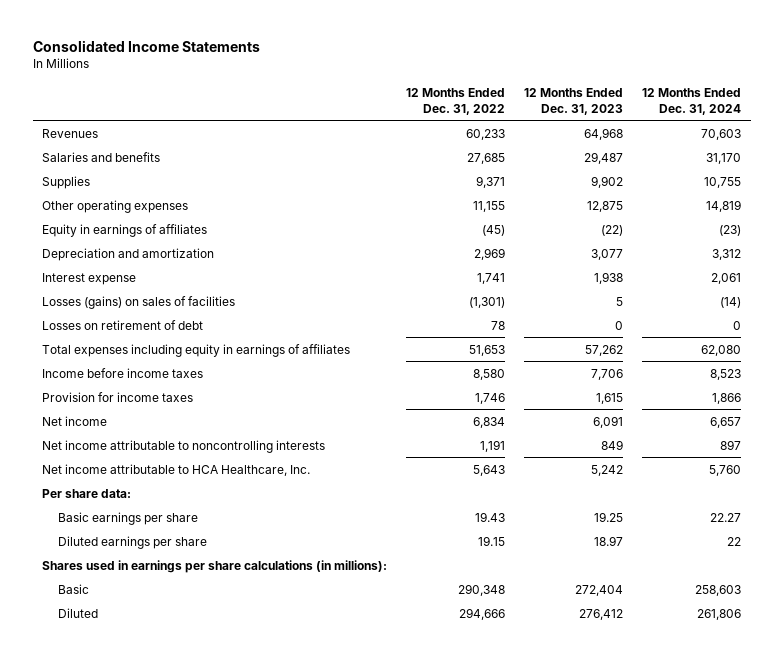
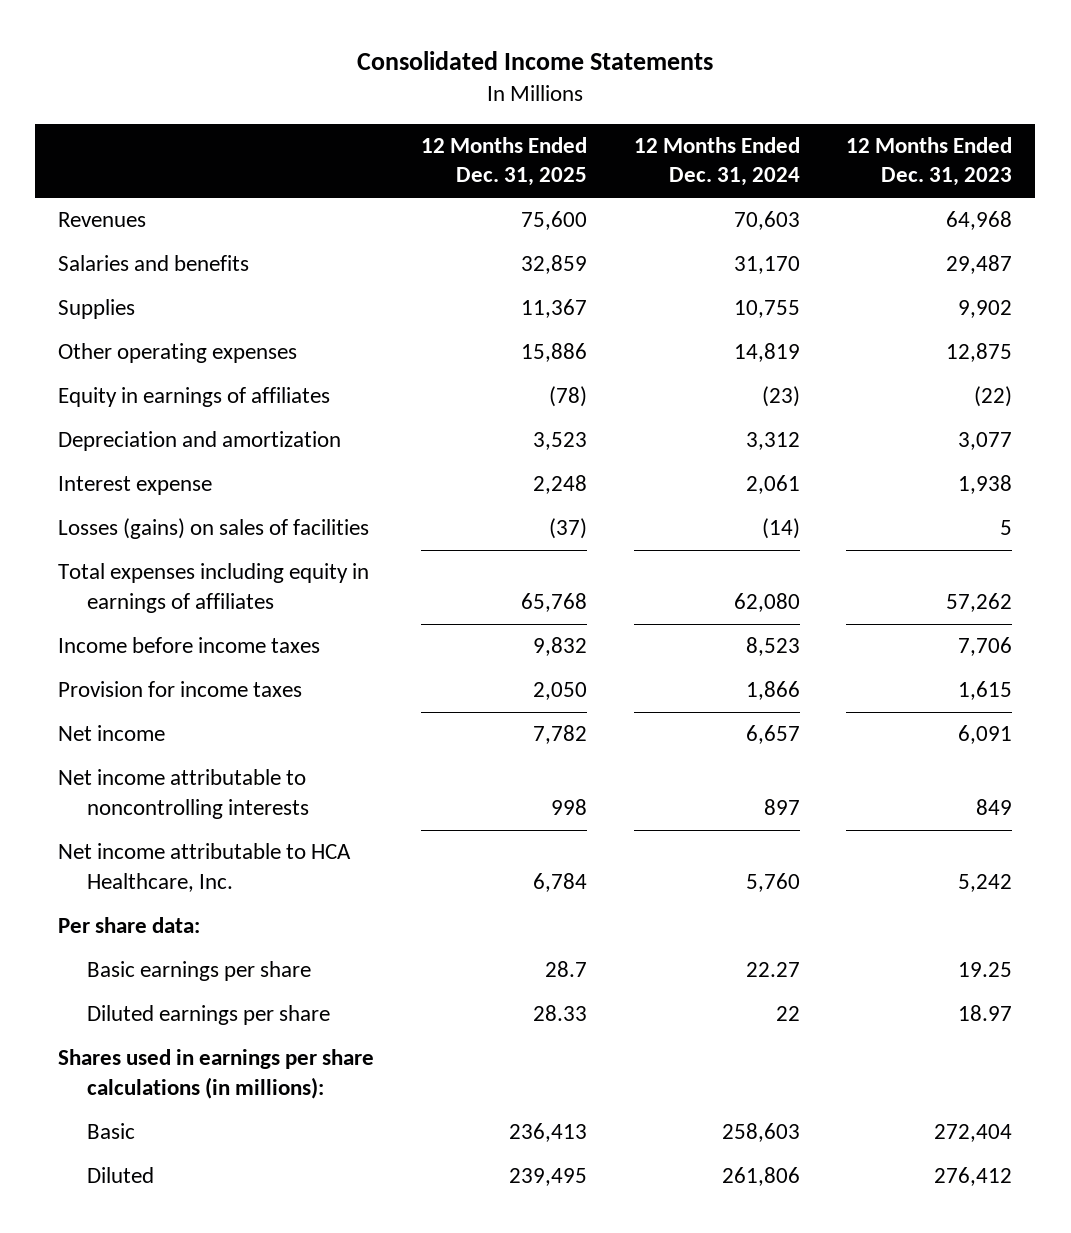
- | 12 Months Ended Dec. 31, 2022 | 12 Months Ended Dec. 31, 2023 | 12 Months Ended Dec. 31, 2024
+ | 12 Months Ended Dec. 31, 2025 | 12 Months Ended Dec. 31, 2024 | 12 Months Ended Dec. 31, 2023
- Losses on retirement of debt | 78 | 0 | 0

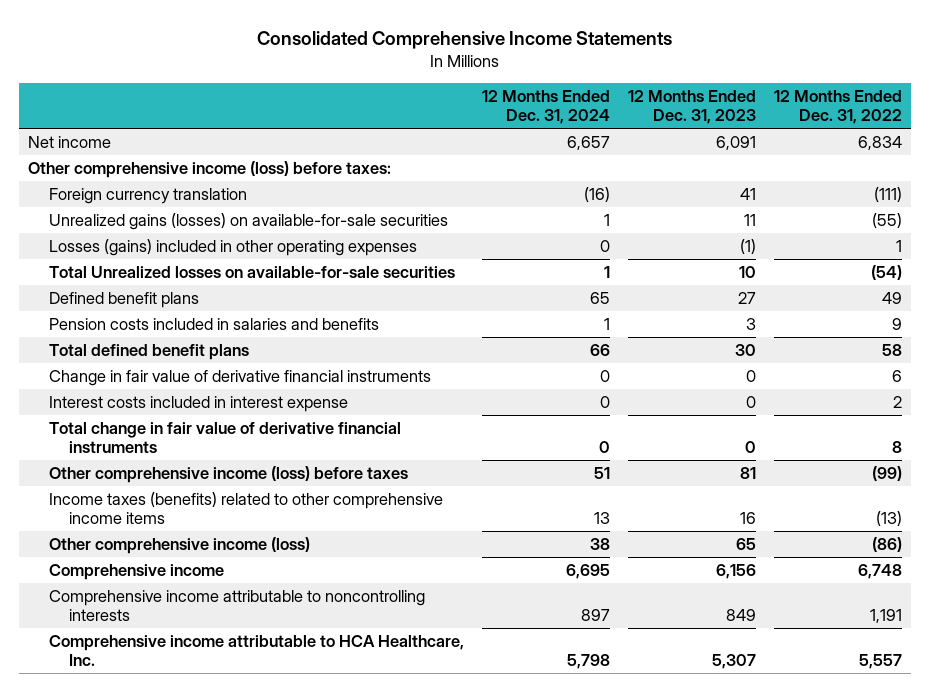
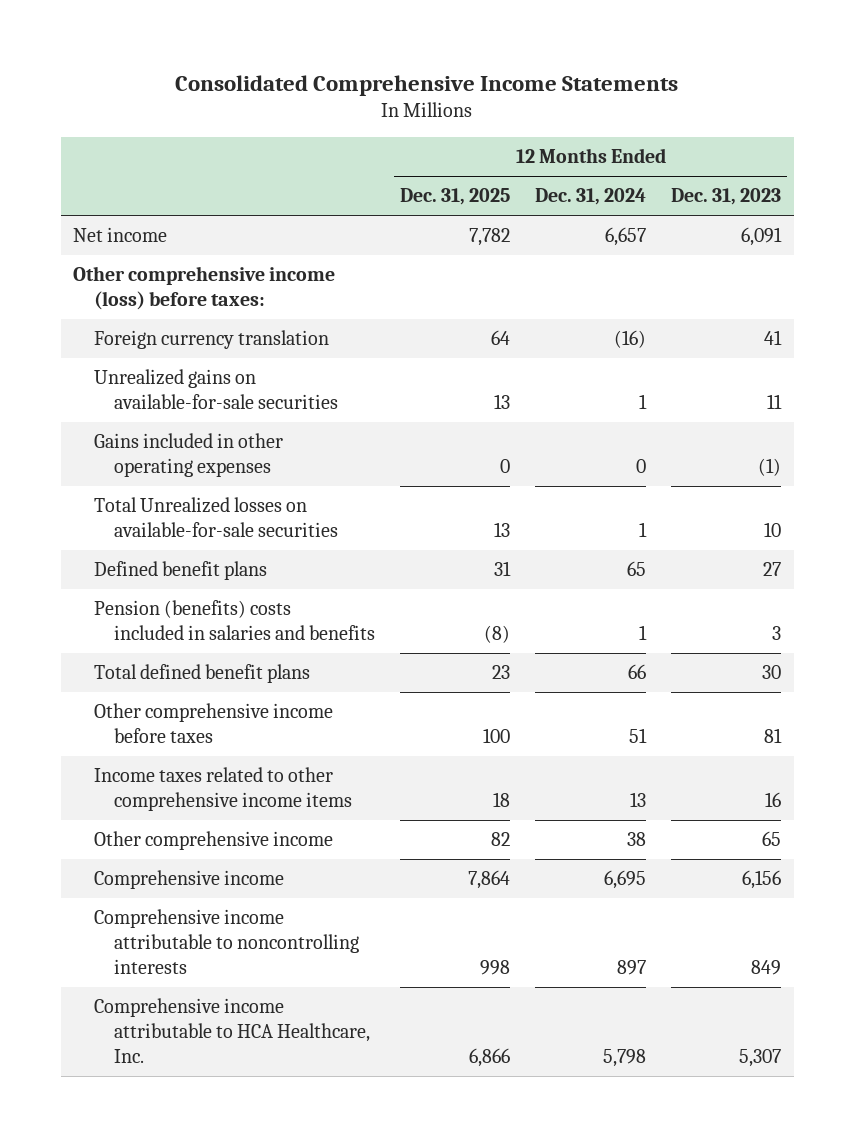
- | 12 Months Ended Dec. 31, 2024 | 12 Months Ended Dec. 31, 2023 | 12 Months Ended Dec. 31, 2022
+ | 12 Months Ended Dec. 31, 2025 | 12 Months Ended Dec. 31, 2024 | 12 Months Ended Dec. 31, 2023
- Unrealized gains (losses) on available-for-sale securities | 1 | 11 | (55)
- Losses (gains) included in other operating expenses | 0 | (1) | 1
+ Unrealized gains on available-for-sale securities | 13 | 1 | 11
+ Gains included in other operating expenses | 0 | 0 | (1)
- Pension costs included in salaries and benefits | 1 | 3 | 9
+ Pension (benefits) costs included in salaries and benefits | (8) | 1 | 3
- Change in fair value of derivative financial instruments | 0 | 0 | 6
- Interest costs included in interest expense | 0 | 0 | 2
- Total change in fair value of derivative financial instruments | 0 | 0 | 8
- Other comprehensive income (loss) before taxes | 51 | 81 | (99)
- Income taxes (benefits) related to other comprehensive income items | 13 | 16 | (13)
- Other comprehensive income (loss) | 38 | 65 | (86)
+ Other comprehensive income before taxes | 100 | 51 | 81
+ Income taxes related to other comprehensive income items | 18 | 13 | 16
+ Other comprehensive income | 82 | 38 | 65

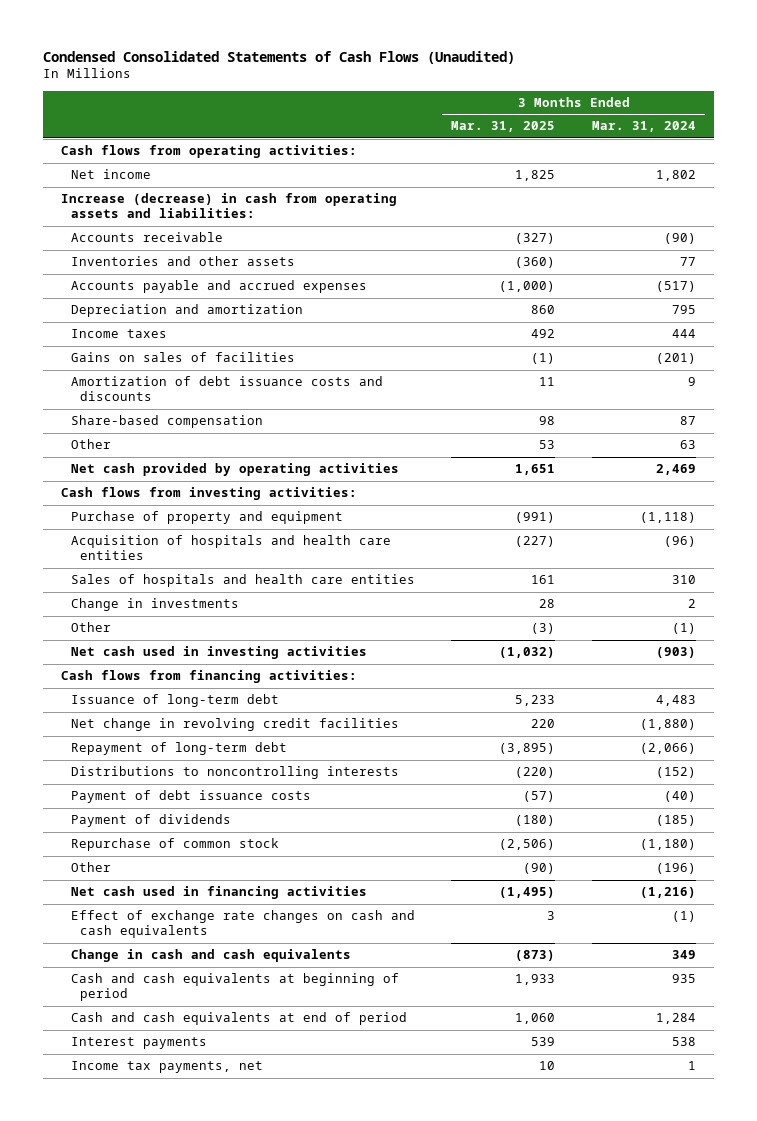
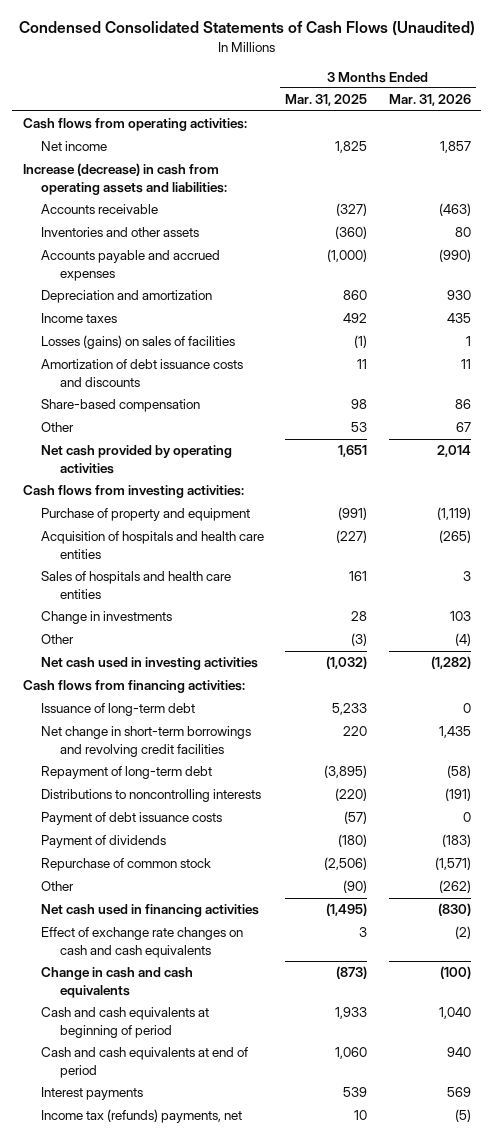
- | 3 Months Ended Mar. 31, 2025 | 3 Months Ended Mar. 31, 2024
+ | 3 Months Ended Mar. 31, 2025 | 3 Months Ended Mar. 31, 2026
- Gains on sales of facilities | (1) | (201)
+ Losses (gains) on sales of facilities | (1) | 1
- Net change in revolving credit facilities | 220 | (1,880)
+ Net change in short-term borrowings and revolving credit facilities | 220 | 1,435
- Income tax payments, net | 10 | 1
+ Income tax (refunds) payments, net | 10 | (5)

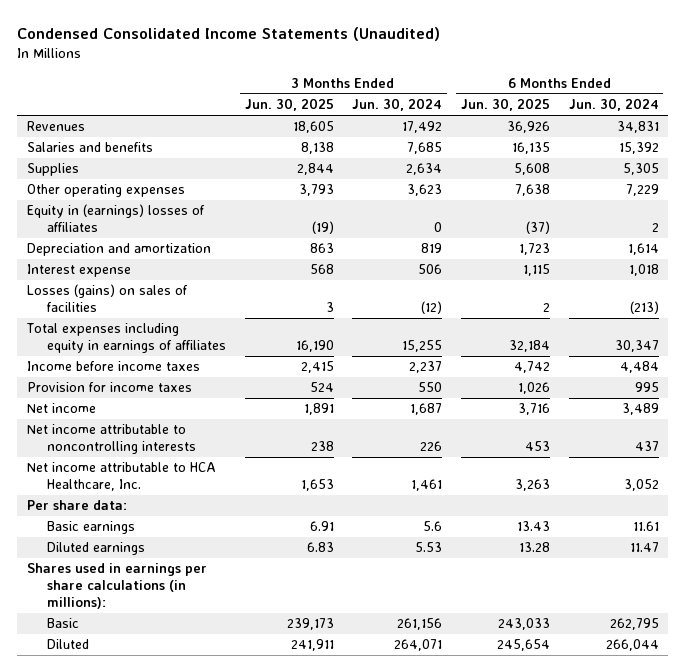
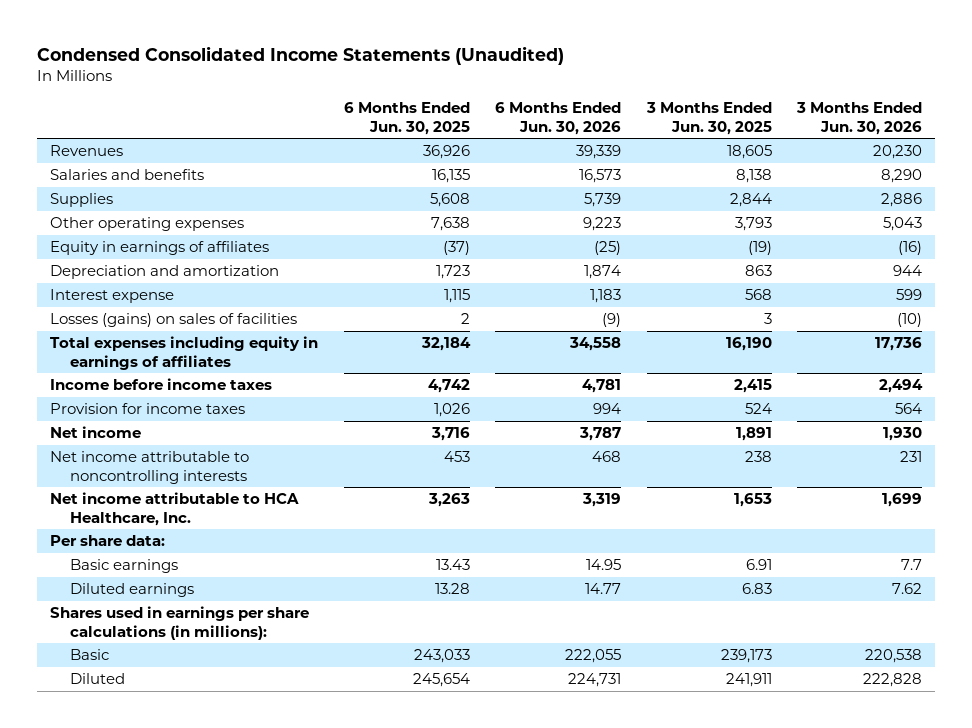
- | 3 Months Ended Jun. 30, 2025 | 3 Months Ended Jun. 30, 2024 | 6 Months Ended Jun. 30, 2025 | 6 Months Ended Jun. 30, 2024
+ | 6 Months Ended Jun. 30, 2025 | 6 Months Ended Jun. 30, 2026 | 3 Months Ended Jun. 30, 2025 | 3 Months Ended Jun. 30, 2026
- Equity in (earnings) losses of affiliates | (19) | 0 | (37) | 2
+ Equity in earnings of affiliates | (37) | (25) | (19) | (16)

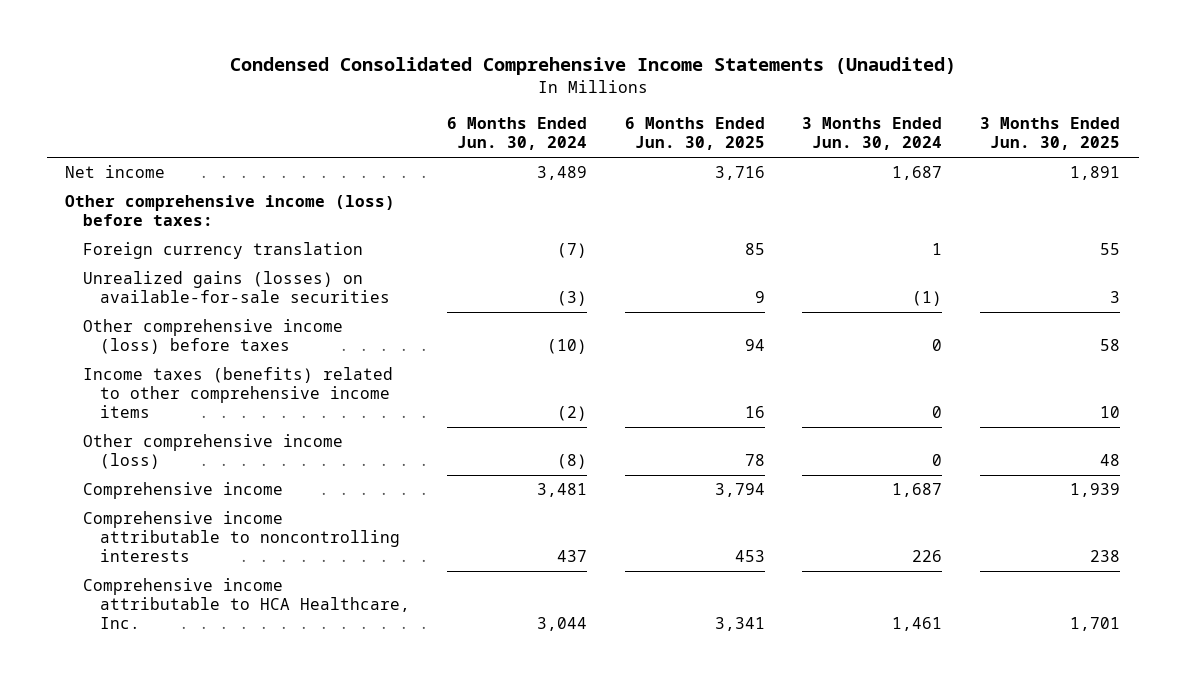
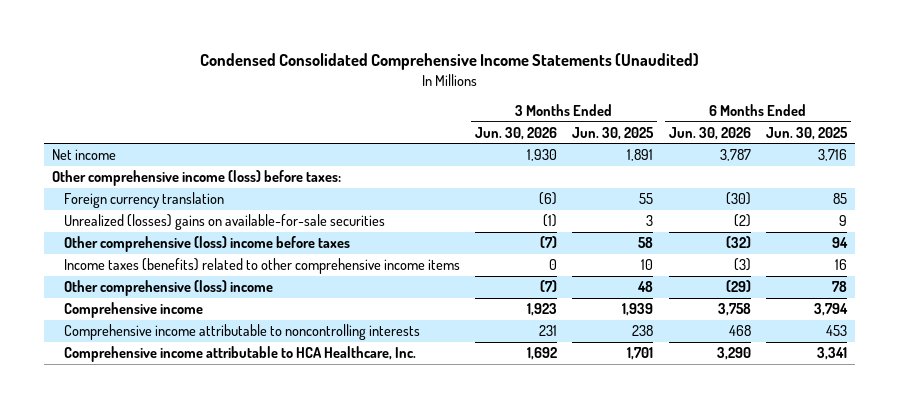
- | 6 Months Ended Jun. 30, 2024 | 6 Months Ended Jun. 30, 2025 | 3 Months Ended Jun. 30, 2024 | 3 Months Ended Jun. 30, 2025
+ | 3 Months Ended Jun. 30, 2026 | 3 Months Ended Jun. 30, 2025 | 6 Months Ended Jun. 30, 2026 | 6 Months Ended Jun. 30, 2025
- Unrealized gains (losses) on available-for-sale securities | (3) | 9 | (1) | 3
- Other comprehensive income (loss) before taxes | (10) | 94 | 0 | 58
+ Unrealized (losses) gains on available-for-sale securities | (1) | 3 | (2) | 9
+ Other comprehensive (loss) income before taxes | (7) | 58 | (32) | 94
- Other comprehensive income (loss) | (8) | 78 | 0 | 48
+ Other comprehensive (loss) income | (7) | 48 | (29) | 78

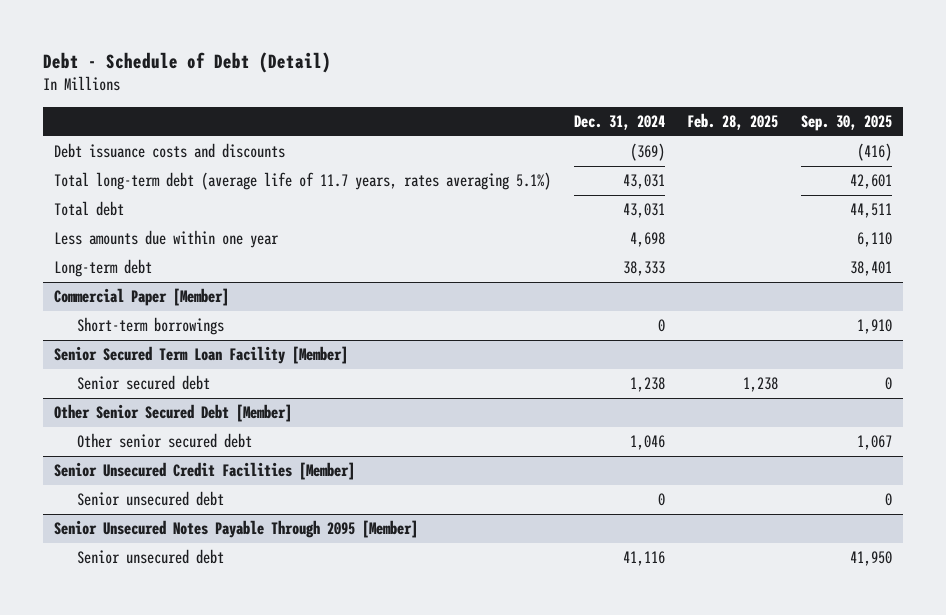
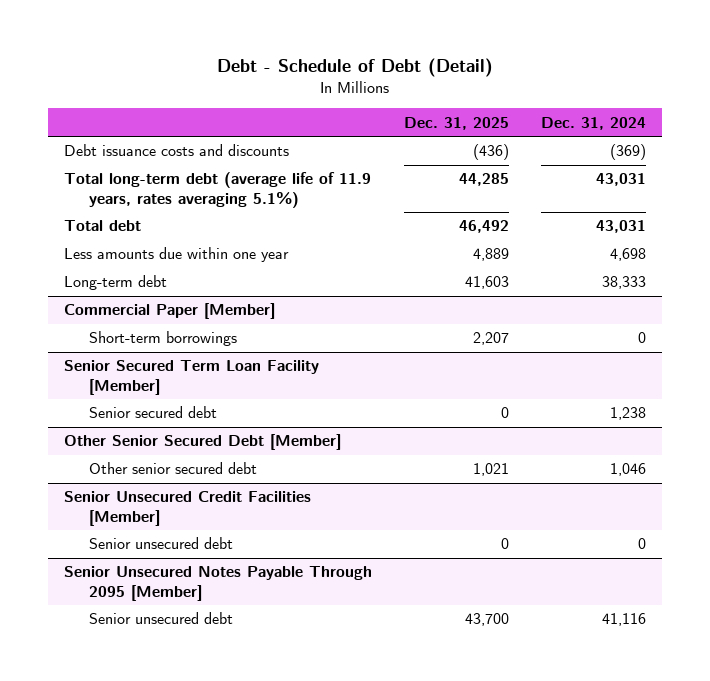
- | Dec. 31, 2024 | Feb. 28, 2025 | Sep. 30, 2025
+ | Dec. 31, 2025 | Dec. 31, 2024
- Total long-term debt (average life of 11.7 years, rates averaging 5.1%) | 43,031 | | 42,601
+ Total long-term debt (average life of 11.9 years, rates averaging 5.1%) | 44,285 | 43,031

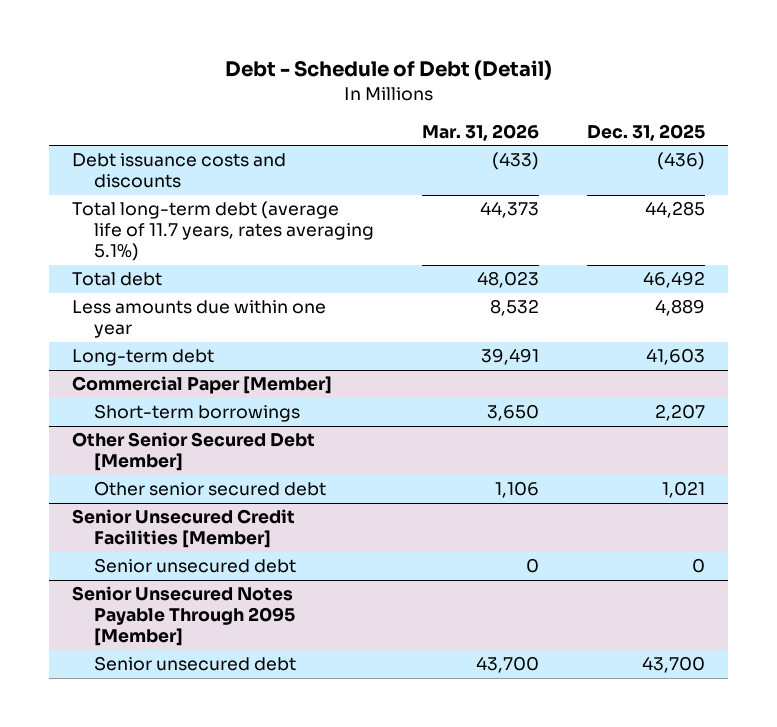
- | Dec. 31, 2025 | Dec. 31, 2024
+ | Mar. 31, 2026 | Dec. 31, 2025
- Total long-term debt (average life of 11.9 years, rates averaging 5.1%) | 44,285 | 43,031
+ Total long-term debt (average life of 11.7 years, rates averaging 5.1%) | 44,373 | 44,285
- Senior Secured Term Loan Facility [Member]
- Senior secured debt | 0 | 1,238

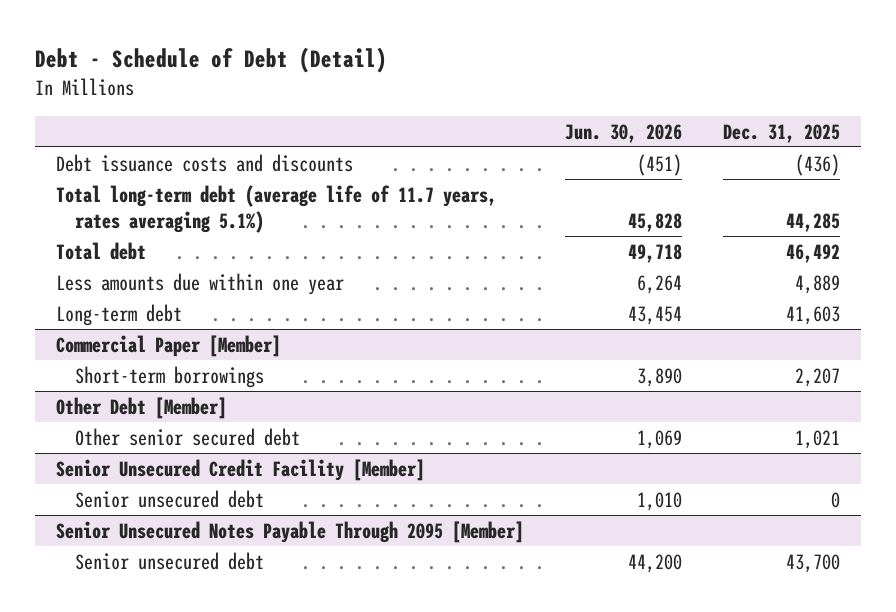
- | Mar. 31, 2026 | Dec. 31, 2025
+ | Jun. 30, 2026 | Dec. 31, 2025
- Other Senior Secured Debt [Member]
+ Other Debt [Member]
- Senior Unsecured Credit Facilities [Member]
+ Senior Unsecured Credit Facility [Member]

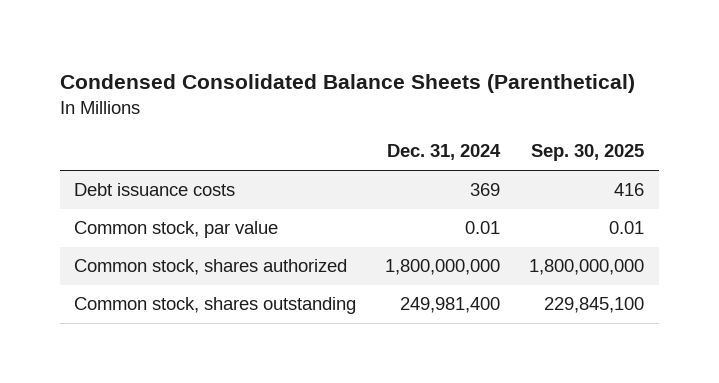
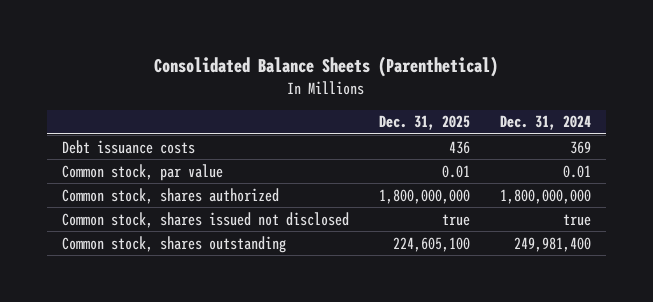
- Condensed Consolidated Balance Sheets (Parenthetical)
+ Consolidated Balance Sheets (Parenthetical)
- | Dec. 31, 2024 | Sep. 30, 2025
+ | Dec. 31, 2025 | Dec. 31, 2024
+ Common stock, shares issued not disclosed | true | true

